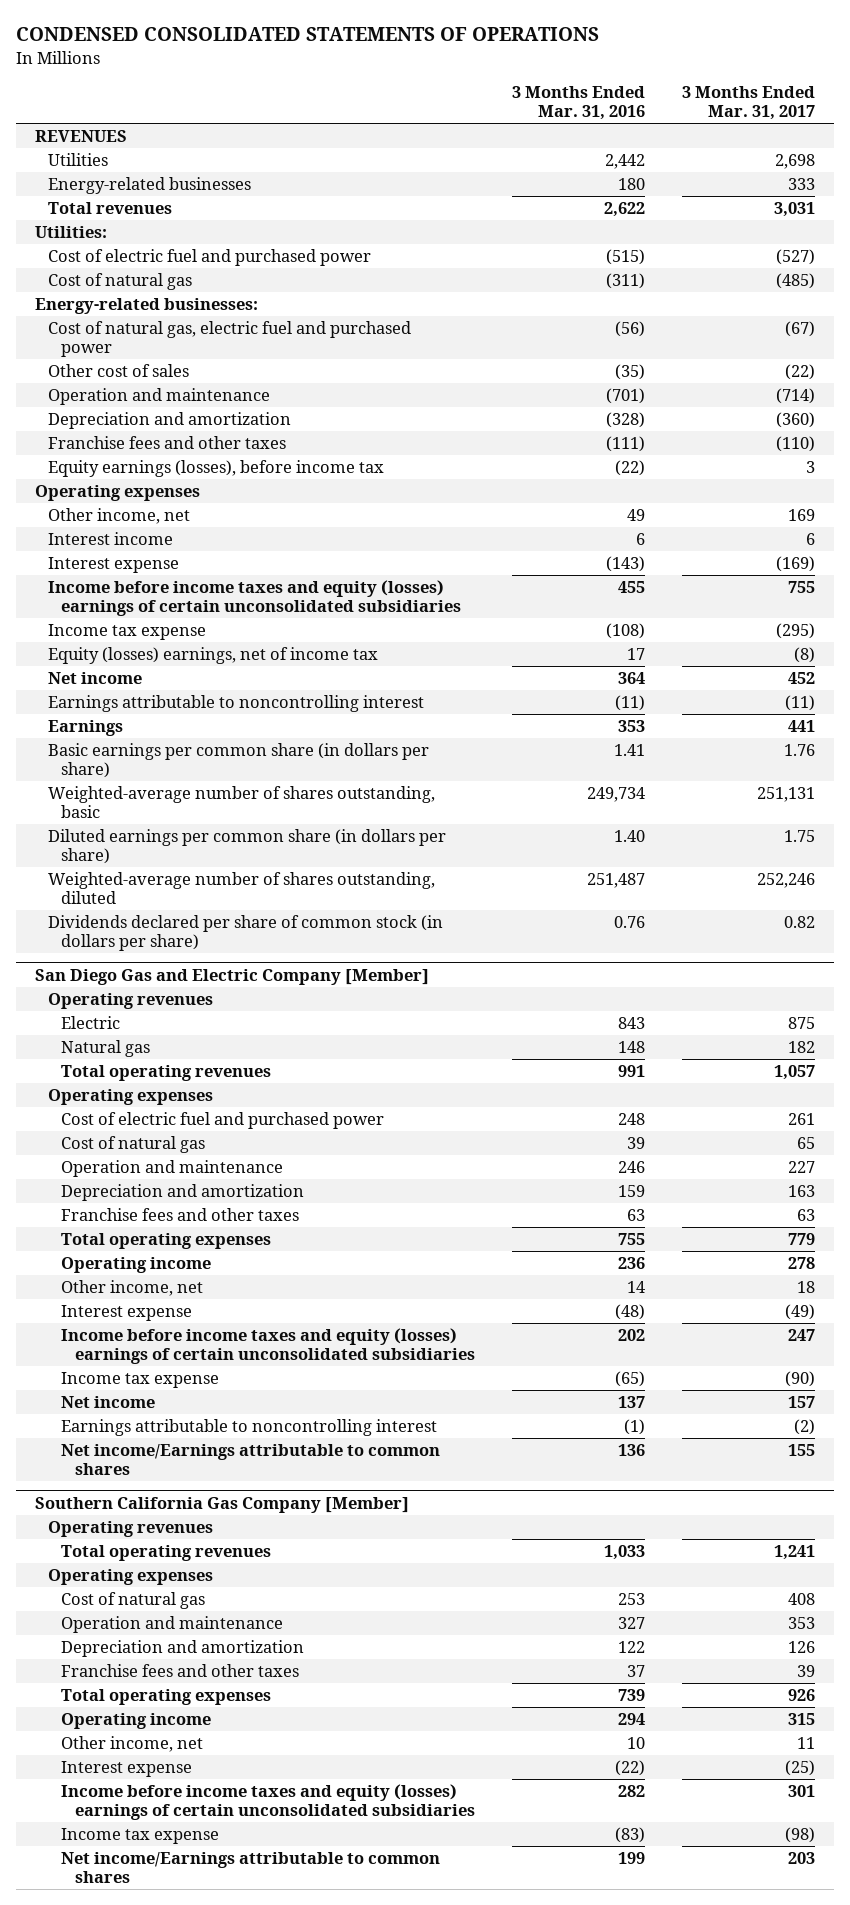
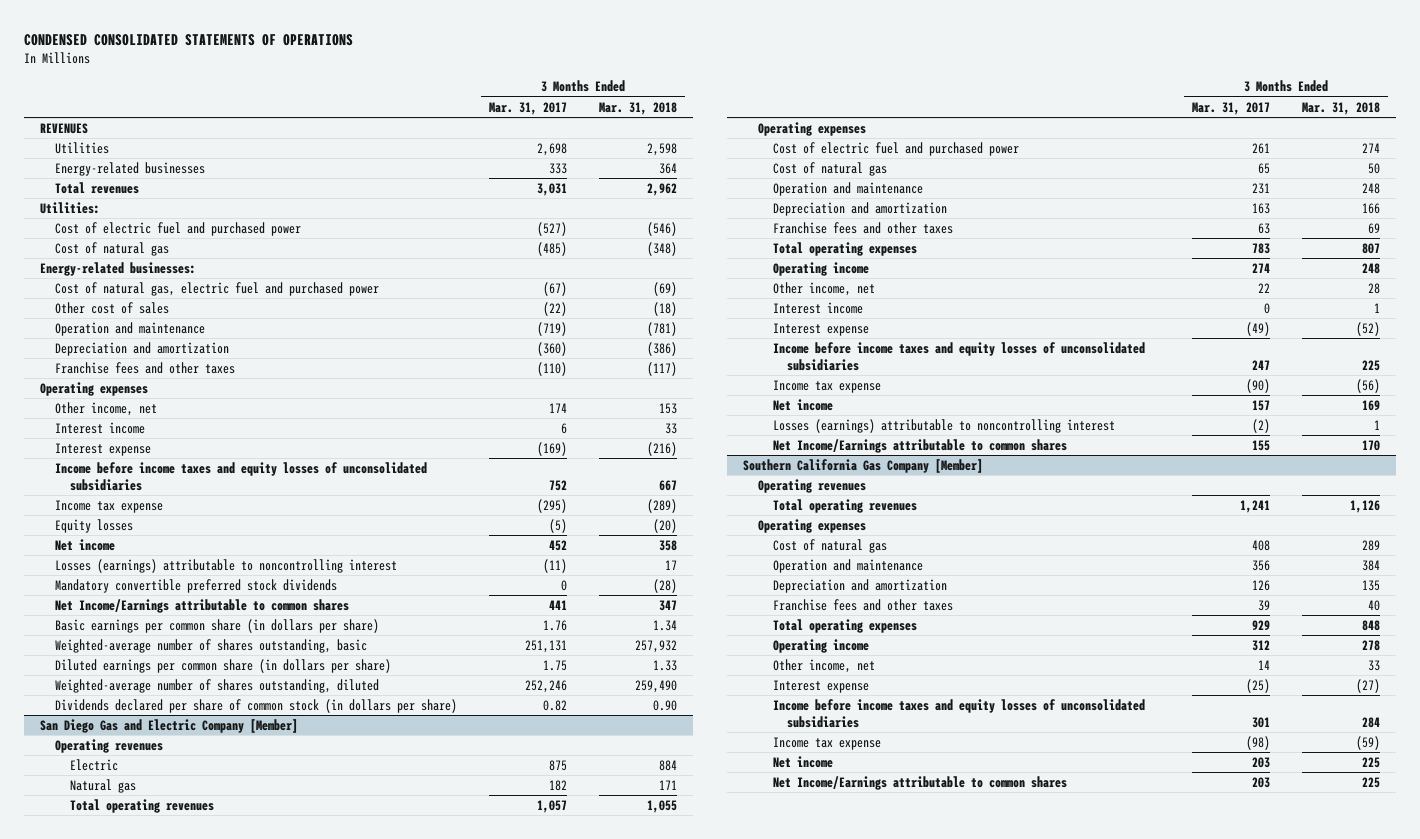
- | 3 Months Ended Mar. 31, 2016 | 3 Months Ended Mar. 31, 2017
+ | 3 Months Ended Mar. 31, 2017 | 3 Months Ended Mar. 31, 2018
- Operation and maintenance | (701) | (714)
+ Operation and maintenance | (719) | (781)
- Equity earnings (losses), before income tax | (22) | 3
- Other income, net | 49 | 169
+ Other income, net | 174 | 153
- Income before income taxes and equity (losses) earnings of certain unconsolidated subsidiaries | 455 | 755
+ Income before income taxes and equity losses of unconsolidated subsidiaries | 752 | 667
- Equity (losses) earnings, net of income tax | 17 | (8)
+ Equity losses | (5) | (20)
- Earnings attributable to noncontrolling interest | (11) | (11)
- Earnings | 353 | 441
+ Losses (earnings) attributable to noncontrolling interest | (11) | 17
+ Mandatory convertible preferred stock dividends | 0 | (28)
+ Net Income/Earnings attributable to common shares | 441 | 347
@ San Diego Gas and Electric Company [Member]
- Operation and maintenance | 246 | 227
+ Operation and maintenance | 231 | 248
- Total operating expenses | 755 | 779
- Operating income | 236 | 278
- Other income, net | 14 | 18
+ Total operating expenses | 783 | 807
+ Operating income | 274 | 248
+ Other income, net | 22 | 28
+ Interest income | 0 | 1
- Income before income taxes and equity (losses) earnings of certain unconsolidated subsidiaries | 202 | 247
+ Income before income taxes and equity losses of unconsolidated subsidiaries | 247 | 225
- Earnings attributable to noncontrolling interest | (1) | (2)
- Net income/Earnings attributable to common shares | 136 | 155
+ Losses (earnings) attributable to noncontrolling interest | (2) | 1
+ Net Income/Earnings attributable to common shares | 155 | 170
@ Southern California Gas Company [Member]
- Operation and maintenance | 327 | 353
+ Operation and maintenance | 356 | 384
- Total operating expenses | 739 | 926
- Operating income | 294 | 315
- Other income, net | 10 | 11
+ Total operating expenses | 929 | 848
+ Operating income | 312 | 278
+ Other income, net | 14 | 33
- Income before income taxes and equity (losses) earnings of certain unconsolidated subsidiaries | 282 | 301
+ Income before income taxes and equity losses of unconsolidated subsidiaries | 301 | 284
- Net income/Earnings attributable to common shares | 199 | 203
+ Net income | 203 | 225
+ Net Income/Earnings attributable to common shares | 203 | 225

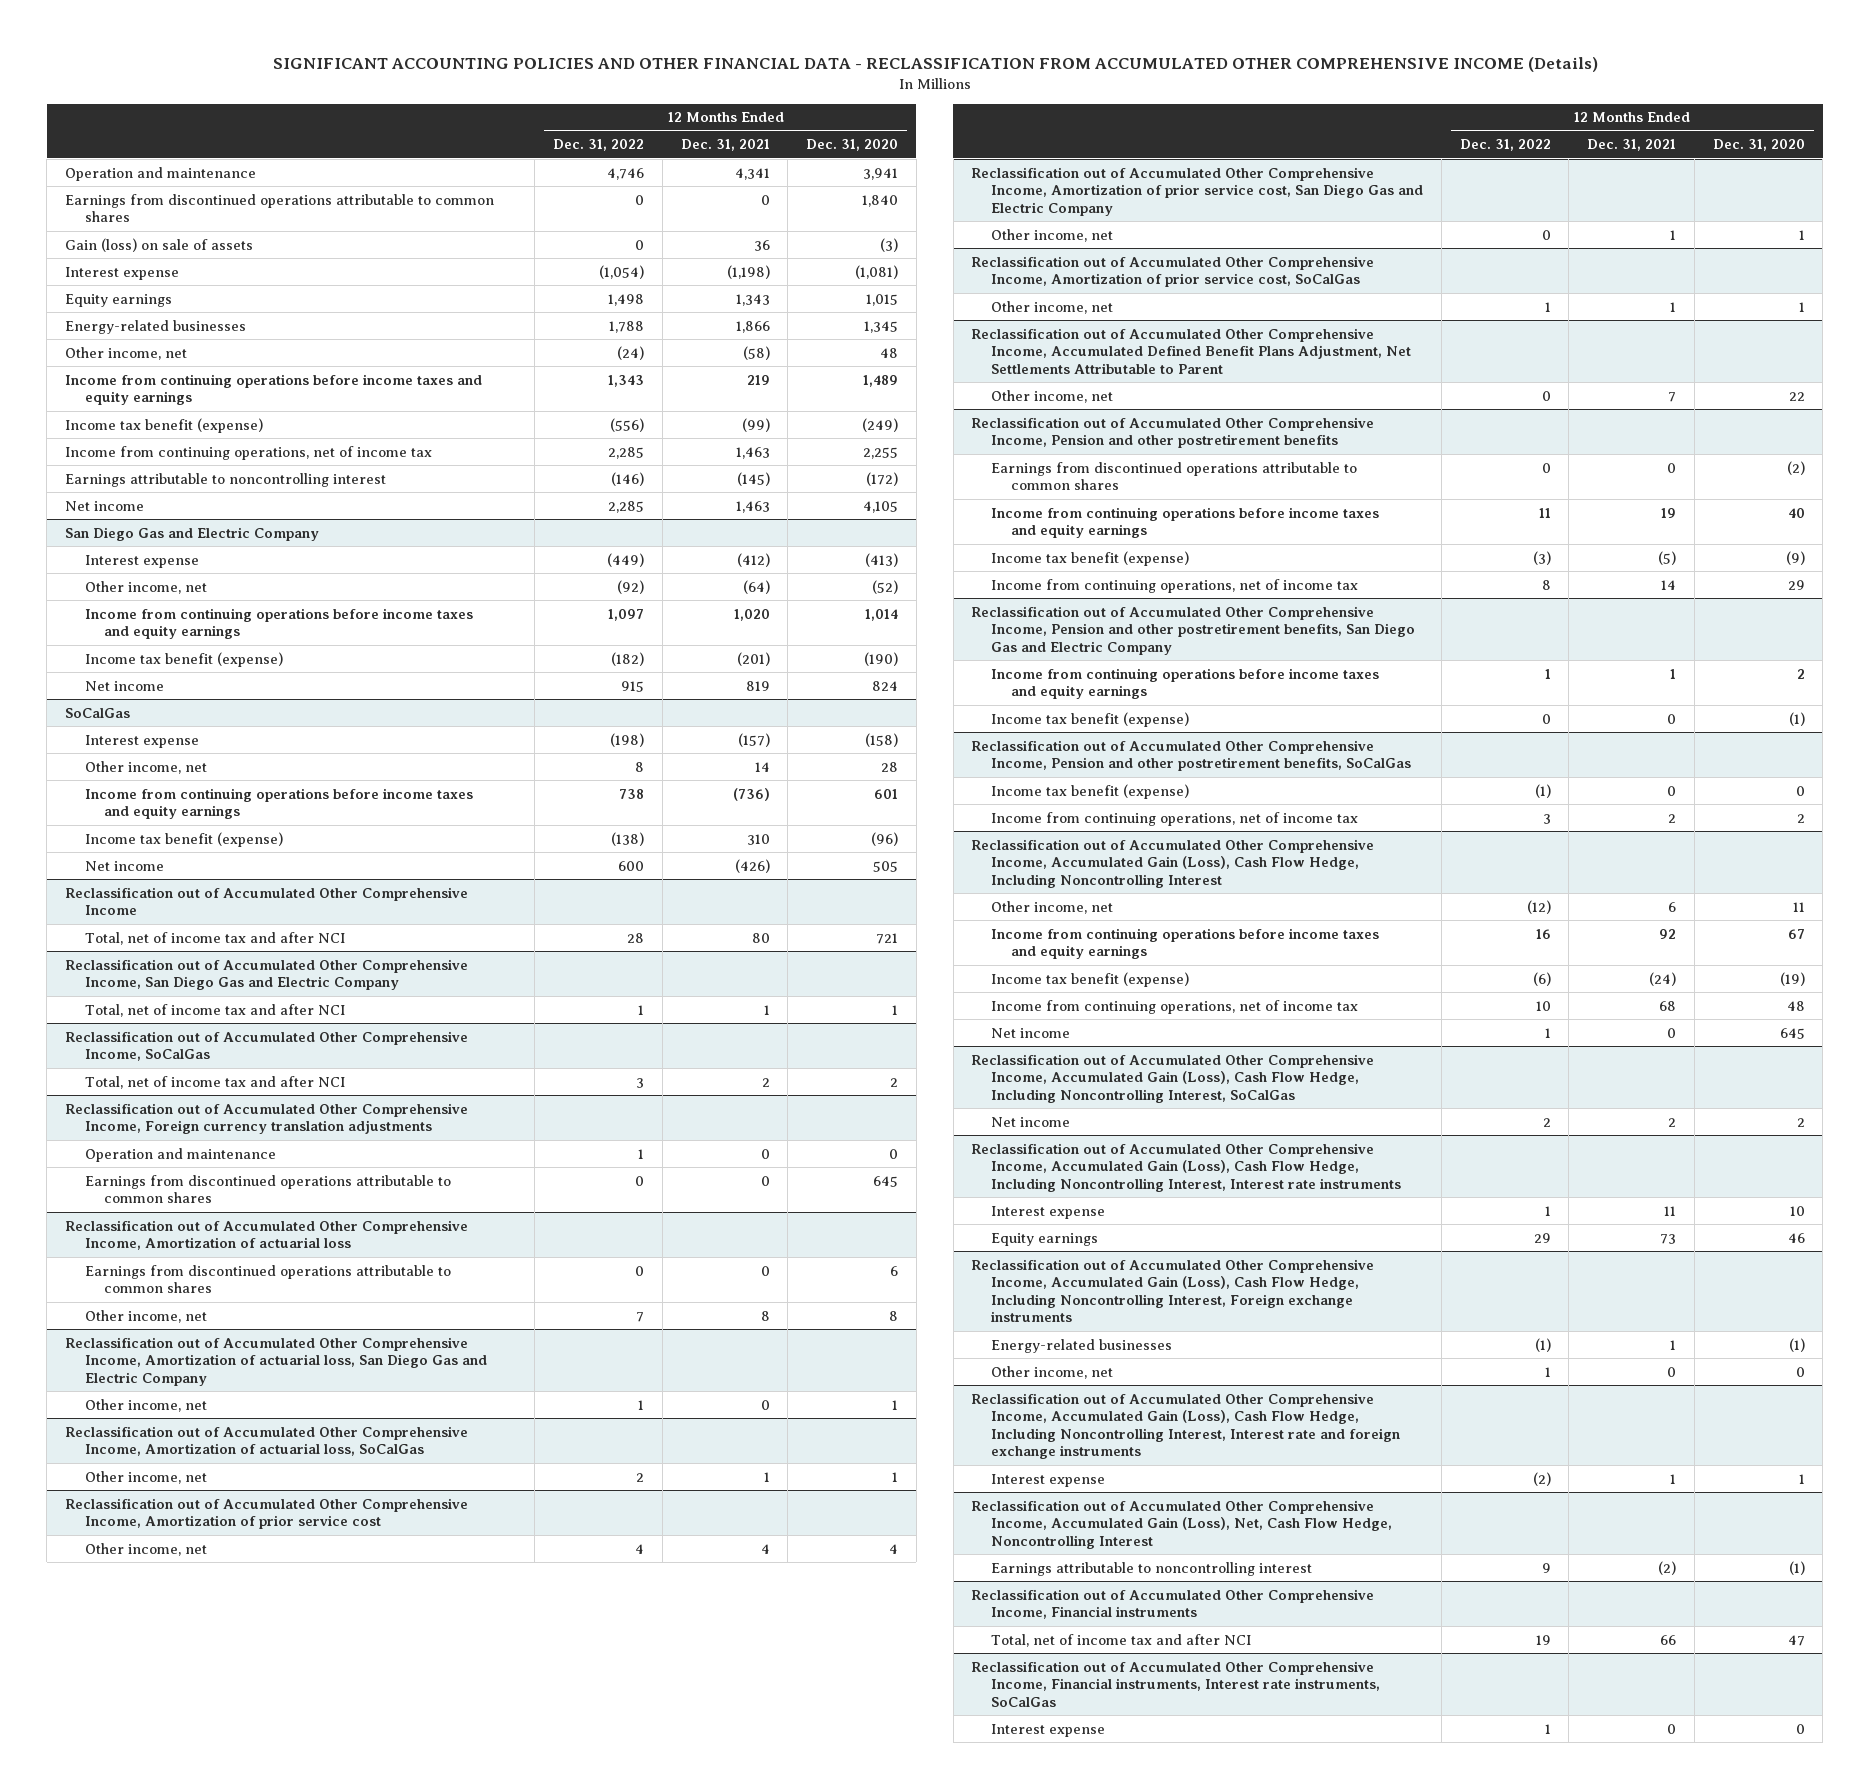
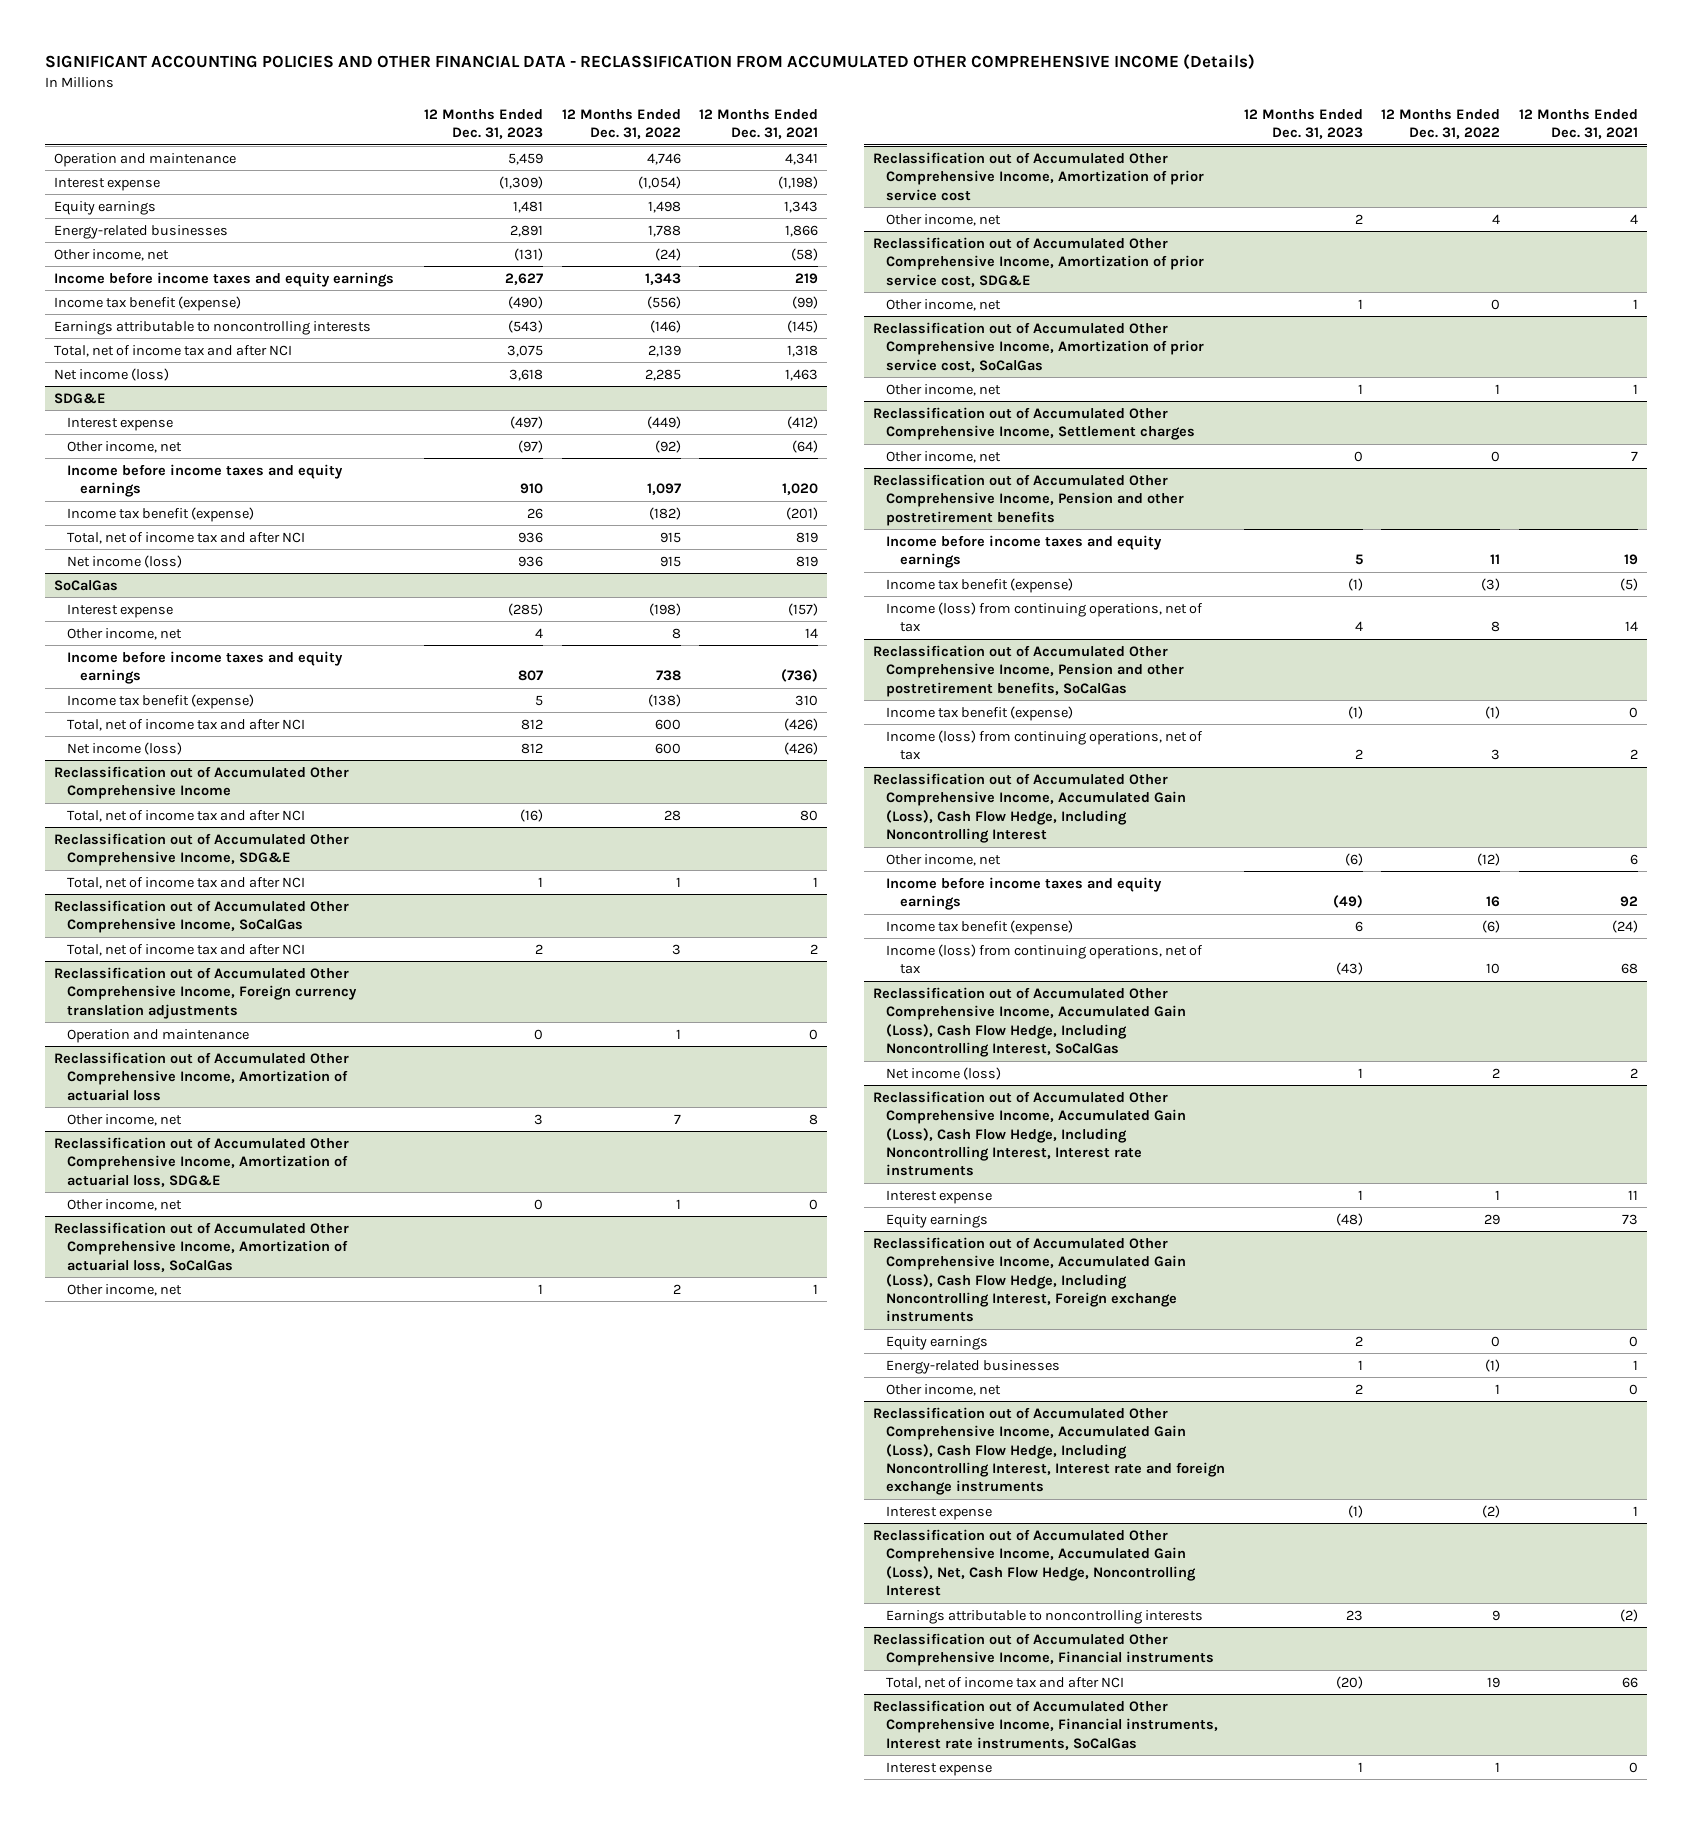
- | 12 Months Ended Dec. 31, 2022 | 12 Months Ended Dec. 31, 2021 | 12 Months Ended Dec. 31, 2020
+ | 12 Months Ended Dec. 31, 2023 | 12 Months Ended Dec. 31, 2022 | 12 Months Ended Dec. 31, 2021
- Earnings from discontinued operations attributable to common shares | 0 | 0 | 1,840
- Gain (loss) on sale of assets | 0 | 36 | (3)
- Income from continuing operations before income taxes and equity earnings | 1,343 | 219 | 1,489
+ Income before income taxes and equity earnings | 2,627 | 1,343 | 219
- Income from continuing operations, net of income tax | 2,285 | 1,463 | 2,255
- Earnings attributable to noncontrolling interest | (146) | (145) | (172)
- Net income | 2,285 | 1,463 | 4,105
- San Diego Gas and Electric Company
+ Earnings attributable to noncontrolling interests | (543) | (146) | (145)
+ Total, net of income tax and after NCI | 3,075 | 2,139 | 1,318
+ Net income (loss) | 3,618 | 2,285 | 1,463
+ SDG&E
- Income from continuing operations before income taxes and equity earnings | 1,097 | 1,020 | 1,014
+ Income before income taxes and equity earnings | 910 | 1,097 | 1,020
- Net income | 915 | 819 | 824
+ Total, net of income tax and after NCI | 936 | 915 | 819
+ Net income (loss) | 936 | 915 | 819
@ SoCalGas
- Income from continuing operations before income taxes and equity earnings | 738 | (736) | 601
+ Income before income taxes and equity earnings | 807 | 738 | (736)
- Net income | 600 | (426) | 505
+ Total, net of income tax and after NCI | 812 | 600 | (426)
+ Net income (loss) | 812 | 600 | (426)
- Reclassification out of Accumulated Other Comprehensive Income, San Diego Gas and Electric Company
+ Reclassification out of Accumulated Other Comprehensive Income, SDG&E
@ Reclassification out of Accumulated Other Comprehensive Income, Foreign currency translation adjustments
- Earnings from discontinued operations attributable to common shares | 0 | 0 | 645
@ Reclassification out of Accumulated Other Comprehensive Income, Amortization of actuarial loss
- Earnings from discontinued operations attributable to common shares | 0 | 0 | 6
- Reclassification out of Accumulated Other Comprehensive Income, Amortization of actuarial loss, San Diego Gas and Electric Company
+ Reclassification out of Accumulated Other Comprehensive Income, Amortization of actuarial loss, SDG&E
- Reclassification out of Accumulated Other Comprehensive Income, Amortization of prior service cost, San Diego Gas and Electric Company
+ Reclassification out of Accumulated Other Comprehensive Income, Amortization of prior service cost, SDG&E
- Reclassification out of Accumulated Other Comprehensive Income, Accumulated Defined Benefit Plans Adjustment, Net Settlements Attributable to Parent
+ Reclassification out of Accumulated Other Comprehensive Income, Settlement charges
@ Reclassification out of Accumulated Other Comprehensive Income, Pension and other postretirement benefits
- Earnings from discontinued operations attributable to common shares | 0 | 0 | (2)
- Income from continuing operations before income taxes and equity earnings | 11 | 19 | 40
+ Income before income taxes and equity earnings | 5 | 11 | 19
- Income from continuing operations, net of income tax | 8 | 14 | 29
- Reclassification out of Accumulated Other Comprehensive Income, Pension and other postretirement benefits, San Diego Gas and Electric Company
- Income from continuing operations before income taxes and equity earnings | 1 | 1 | 2
- Income tax benefit (expense) | 0 | 0 | (1)
@ Reclassification out of Accumulated Other Comprehensive Income, Pension and other postretirement benefits
+ Income (loss) from continuing operations, net of tax | 4 | 8 | 14
@ Reclassification out of Accumulated Other Comprehensive Income, Pension and other postretirement benefits, SoCalGas
- Income from continuing operations, net of income tax | 3 | 2 | 2
+ Income (loss) from continuing operations, net of tax | 2 | 3 | 2
@ Reclassification out of Accumulated Other Comprehensive Income, Accumulated Gain (Loss), Cash Flow Hedge, Including Noncontrolling Interest
- Income from continuing operations before income taxes and equity earnings | 16 | 92 | 67
+ Income before income taxes and equity earnings | (49) | 16 | 92
- Income from continuing operations, net of income tax | 10 | 68 | 48
- Net income | 1 | 0 | 645
+ Income (loss) from continuing operations, net of tax | (43) | 10 | 68
@ Reclassification out of Accumulated Other Comprehensive Income, Accumulated Gain (Loss), Cash Flow Hedge, Including Noncontrolling Interest, SoCalGas
- Net income | 2 | 2 | 2
+ Net income (loss) | 1 | 2 | 2
@ Reclassification out of Accumulated Other Comprehensive Income, Accumulated Gain (Loss), Cash Flow Hedge, Including Noncontrolling Interest, Foreign exchange instruments
+ Equity earnings | 2 | 0 | 0
@ Reclassification out of Accumulated Other Comprehensive Income, Accumulated Gain (Loss), Net, Cash Flow Hedge, Noncontrolling Interest
- Earnings attributable to noncontrolling interest | 9 | (2) | (1)
+ Earnings attributable to noncontrolling interests | 23 | 9 | (2)

